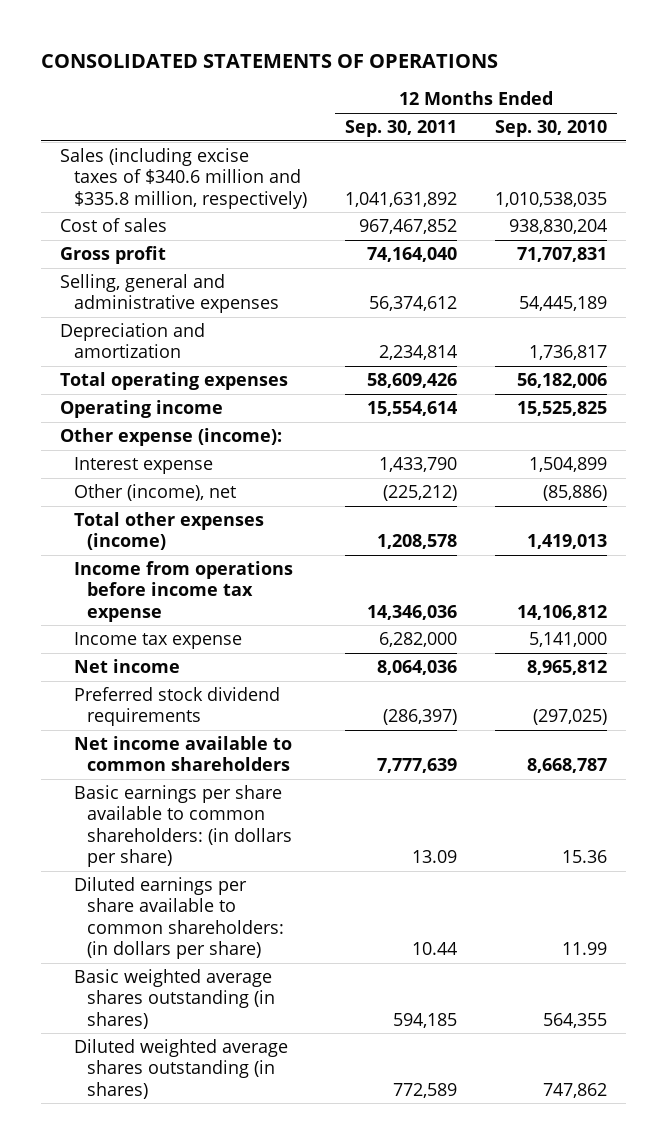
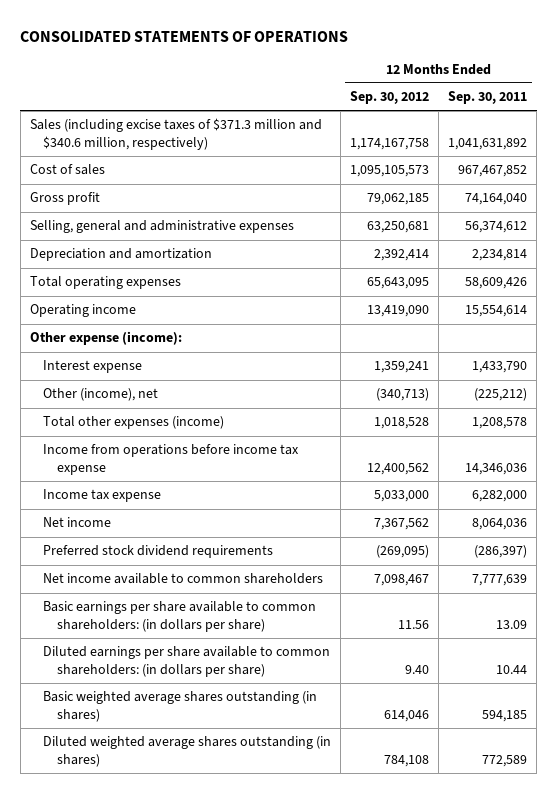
- | 12 Months Ended Sep. 30, 2011 | 12 Months Ended Sep. 30, 2010
+ | 12 Months Ended Sep. 30, 2012 | 12 Months Ended Sep. 30, 2011
- Sales (including excise taxes of $340.6 million and $335.8 million, respectively) | 1,041,631,892 | 1,010,538,035
+ Sales (including excise taxes of $371.3 million and $340.6 million, respectively) | 1,174,167,758 | 1,041,631,892

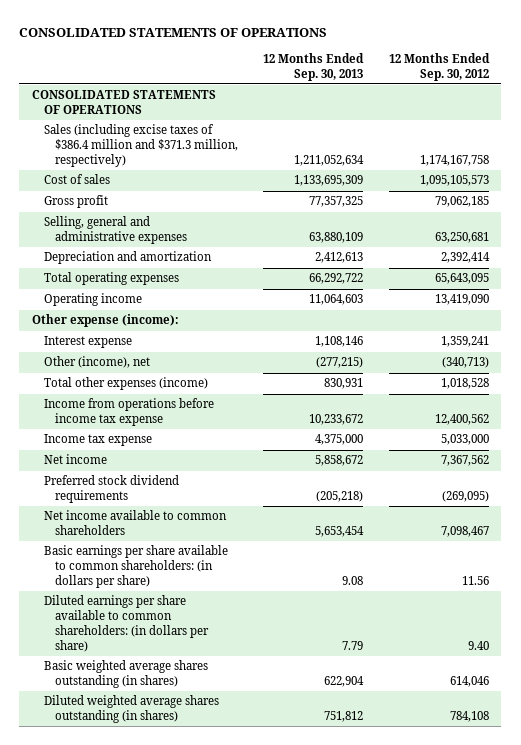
- | 12 Months Ended Sep. 30, 2012 | 12 Months Ended Sep. 30, 2011
+ | 12 Months Ended Sep. 30, 2013 | 12 Months Ended Sep. 30, 2012
- Sales (including excise taxes of $371.3 million and $340.6 million, respectively) | 1,174,167,758 | 1,041,631,892
+ CONSOLIDATED STATEMENTS OF OPERATIONS
+ Sales (including excise taxes of $386.4 million and $371.3 million, respectively) | 1,211,052,634 | 1,174,167,758

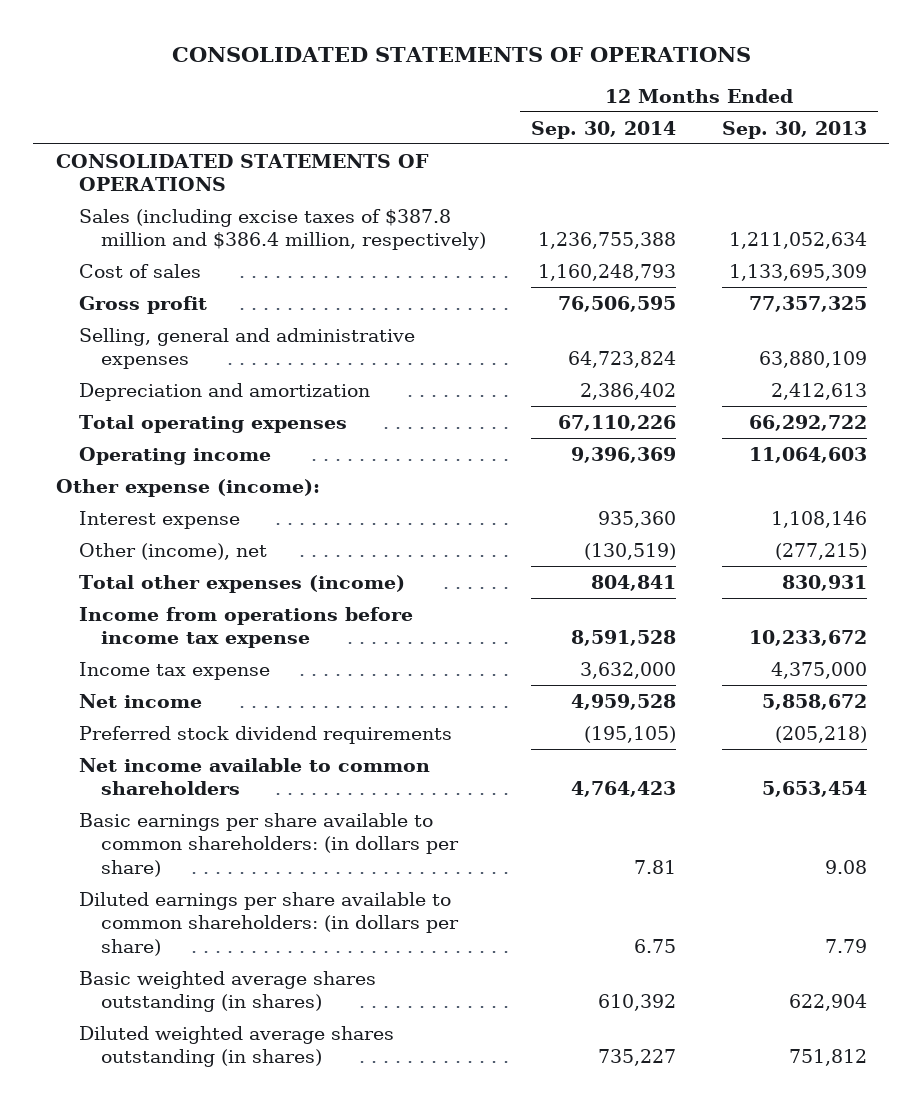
- | 12 Months Ended Sep. 30, 2013 | 12 Months Ended Sep. 30, 2012
+ | 12 Months Ended Sep. 30, 2014 | 12 Months Ended Sep. 30, 2013
- Sales (including excise taxes of $386.4 million and $371.3 million, respectively) | 1,211,052,634 | 1,174,167,758
+ Sales (including excise taxes of $387.8 million and $386.4 million, respectively) | 1,236,755,388 | 1,211,052,634

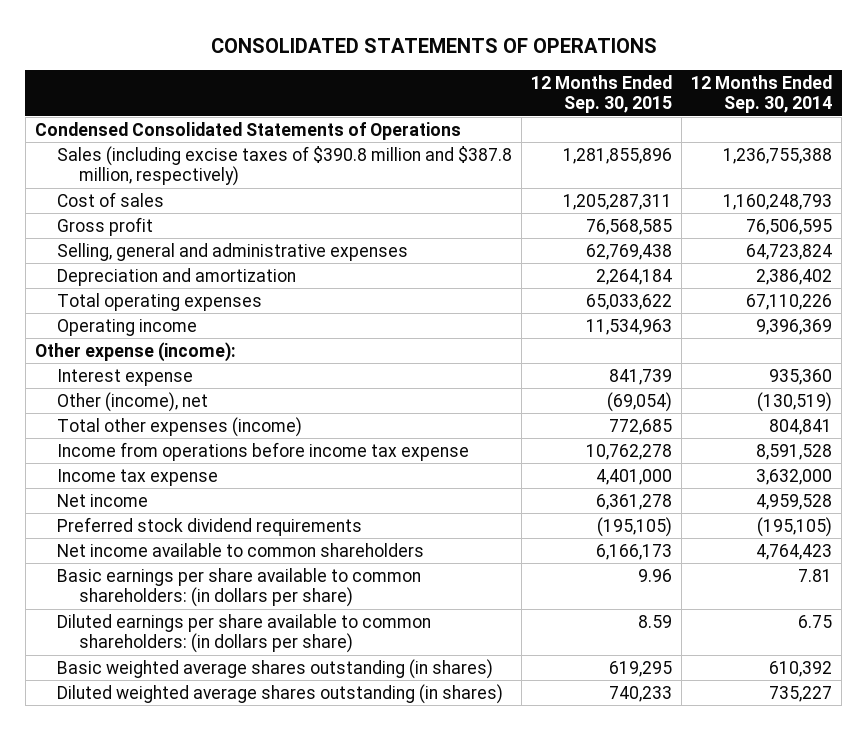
- | 12 Months Ended Sep. 30, 2014 | 12 Months Ended Sep. 30, 2013
+ | 12 Months Ended Sep. 30, 2015 | 12 Months Ended Sep. 30, 2014
- CONSOLIDATED STATEMENTS OF OPERATIONS
- Sales (including excise taxes of $387.8 million and $386.4 million, respectively) | 1,236,755,388 | 1,211,052,634
+ Condensed Consolidated Statements of Operations
+ Sales (including excise taxes of $390.8 million and $387.8 million, respectively) | 1,281,855,896 | 1,236,755,388

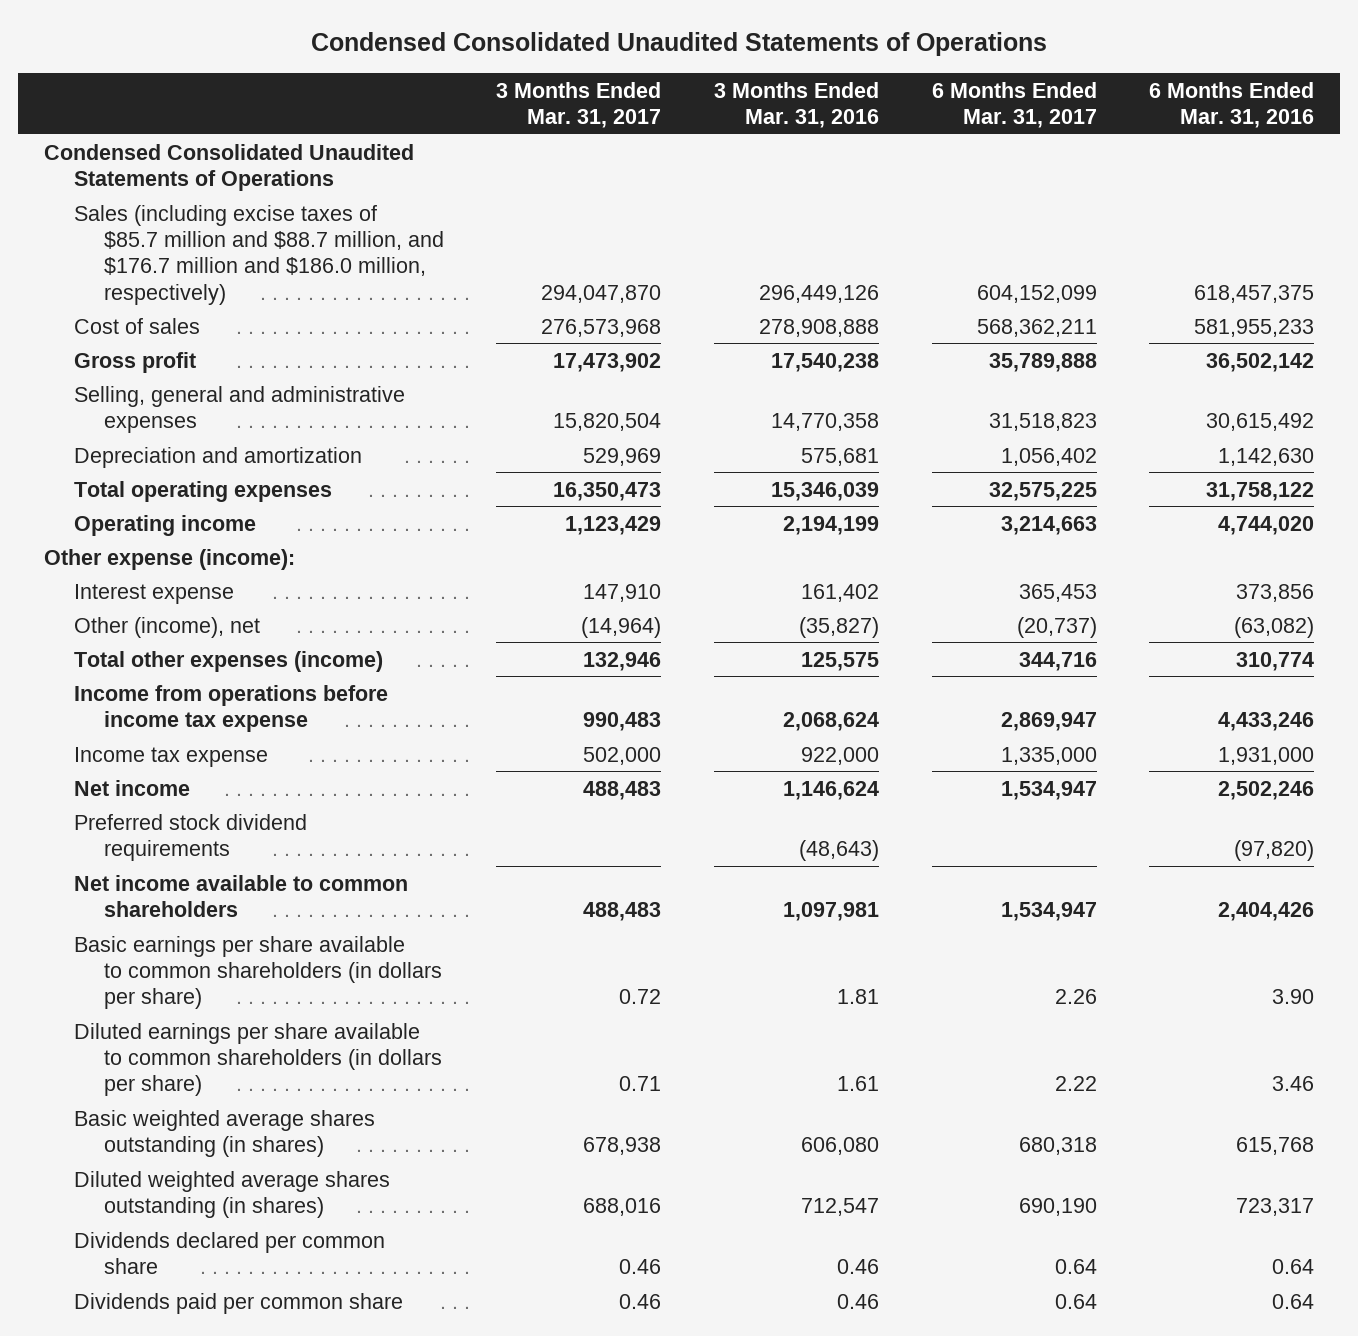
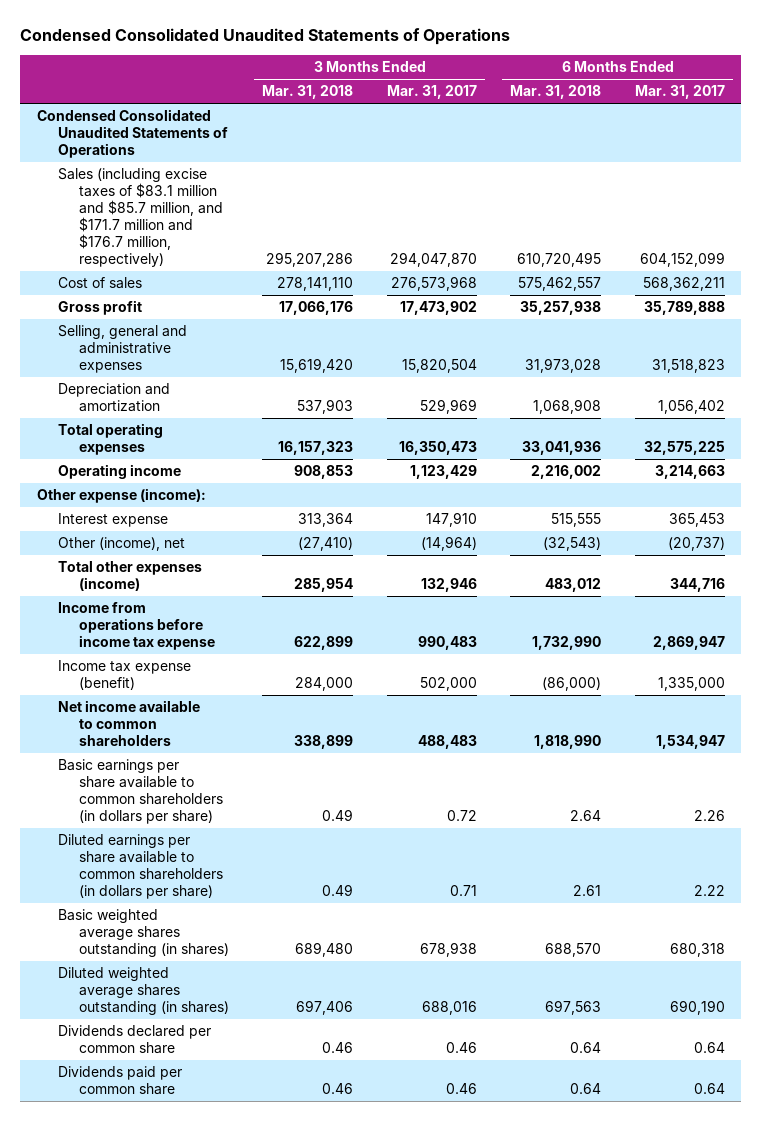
- | 3 Months Ended Mar. 31, 2017 | 3 Months Ended Mar. 31, 2016 | 6 Months Ended Mar. 31, 2017 | 6 Months Ended Mar. 31, 2016
+ | 3 Months Ended Mar. 31, 2018 | 3 Months Ended Mar. 31, 2017 | 6 Months Ended Mar. 31, 2018 | 6 Months Ended Mar. 31, 2017
- Sales (including excise taxes of $85.7 million and $88.7 million, and $176.7 million and $186.0 million, respectively) | 294,047,870 | 296,449,126 | 604,152,099 | 618,457,375
+ Sales (including excise taxes of $83.1 million and $85.7 million, and $171.7 million and $176.7 million, respectively) | 295,207,286 | 294,047,870 | 610,720,495 | 604,152,099
- Income tax expense | 502,000 | 922,000 | 1,335,000 | 1,931,000
- Net income | 488,483 | 1,146,624 | 1,534,947 | 2,502,246
- Preferred stock dividend requirements | | (48,643) | | (97,820)
+ Income tax expense (benefit) | 284,000 | 502,000 | (86,000) | 1,335,000

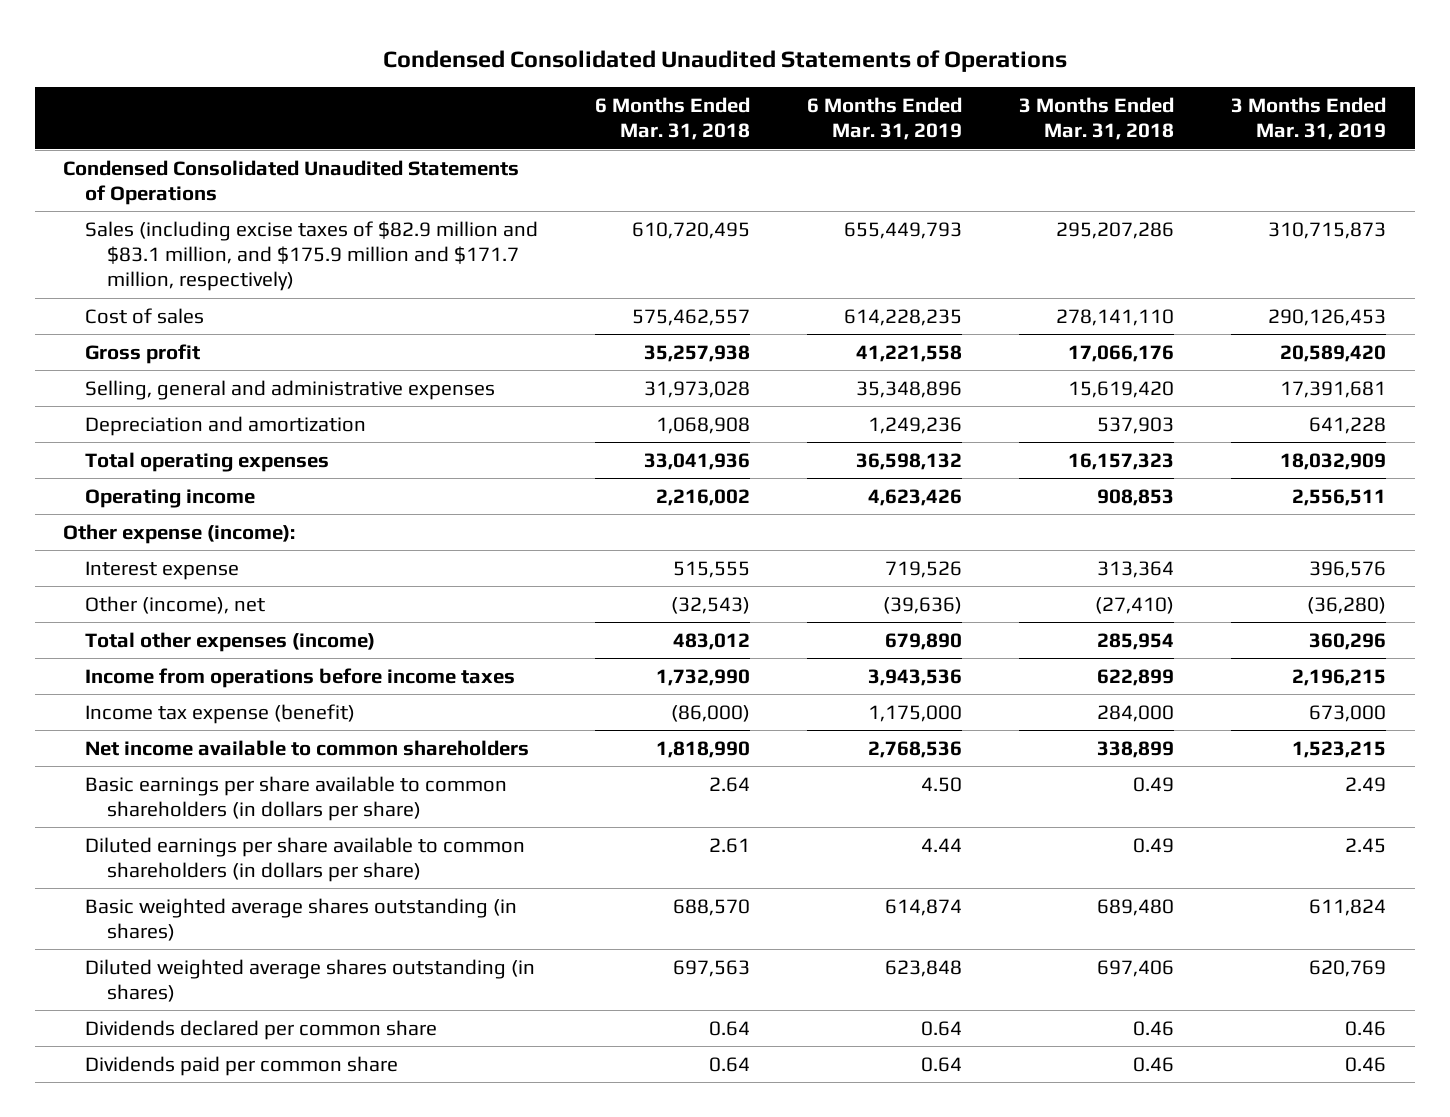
- | 3 Months Ended Mar. 31, 2018 | 3 Months Ended Mar. 31, 2017 | 6 Months Ended Mar. 31, 2018 | 6 Months Ended Mar. 31, 2017
+ | 6 Months Ended Mar. 31, 2018 | 6 Months Ended Mar. 31, 2019 | 3 Months Ended Mar. 31, 2018 | 3 Months Ended Mar. 31, 2019
- Sales (including excise taxes of $83.1 million and $85.7 million, and $171.7 million and $176.7 million, respectively) | 295,207,286 | 294,047,870 | 610,720,495 | 604,152,099
+ Sales (including excise taxes of $82.9 million and $83.1 million, and $175.9 million and $171.7 million, respectively) | 610,720,495 | 655,449,793 | 295,207,286 | 310,715,873
- Income from operations before income tax expense | 622,899 | 990,483 | 1,732,990 | 2,869,947
+ Income from operations before income taxes | 1,732,990 | 3,943,536 | 622,899 | 2,196,215

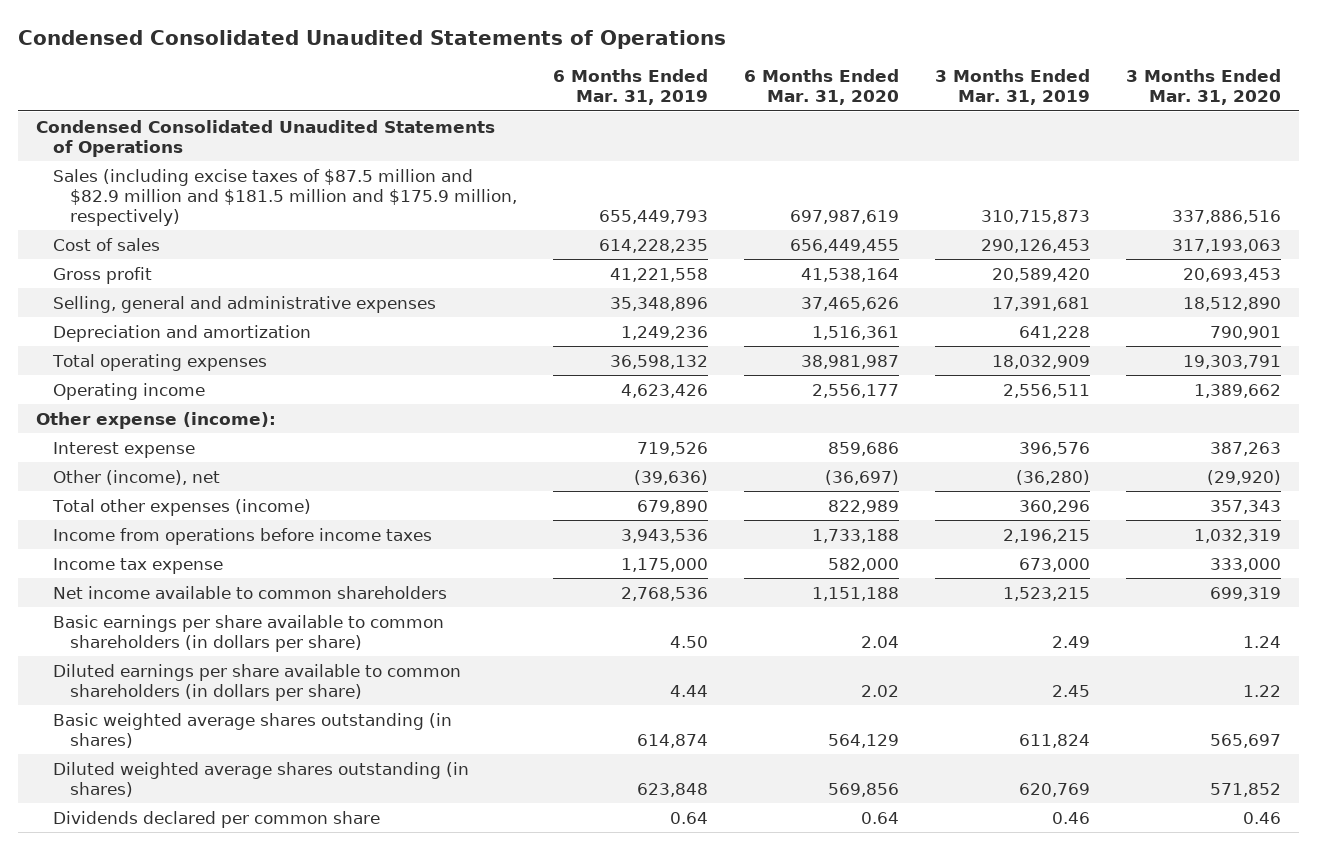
- | 6 Months Ended Mar. 31, 2018 | 6 Months Ended Mar. 31, 2019 | 3 Months Ended Mar. 31, 2018 | 3 Months Ended Mar. 31, 2019
+ | 6 Months Ended Mar. 31, 2019 | 6 Months Ended Mar. 31, 2020 | 3 Months Ended Mar. 31, 2019 | 3 Months Ended Mar. 31, 2020
- Sales (including excise taxes of $82.9 million and $83.1 million, and $175.9 million and $171.7 million, respectively) | 610,720,495 | 655,449,793 | 295,207,286 | 310,715,873
+ Sales (including excise taxes of $87.5 million and $82.9 million and $181.5 million and $175.9 million, respectively) | 655,449,793 | 697,987,619 | 310,715,873 | 337,886,516
- Income tax expense (benefit) | (86,000) | 1,175,000 | 284,000 | 673,000
+ Income tax expense | 1,175,000 | 582,000 | 673,000 | 333,000
- Dividends paid per common share | 0.64 | 0.64 | 0.46 | 0.46

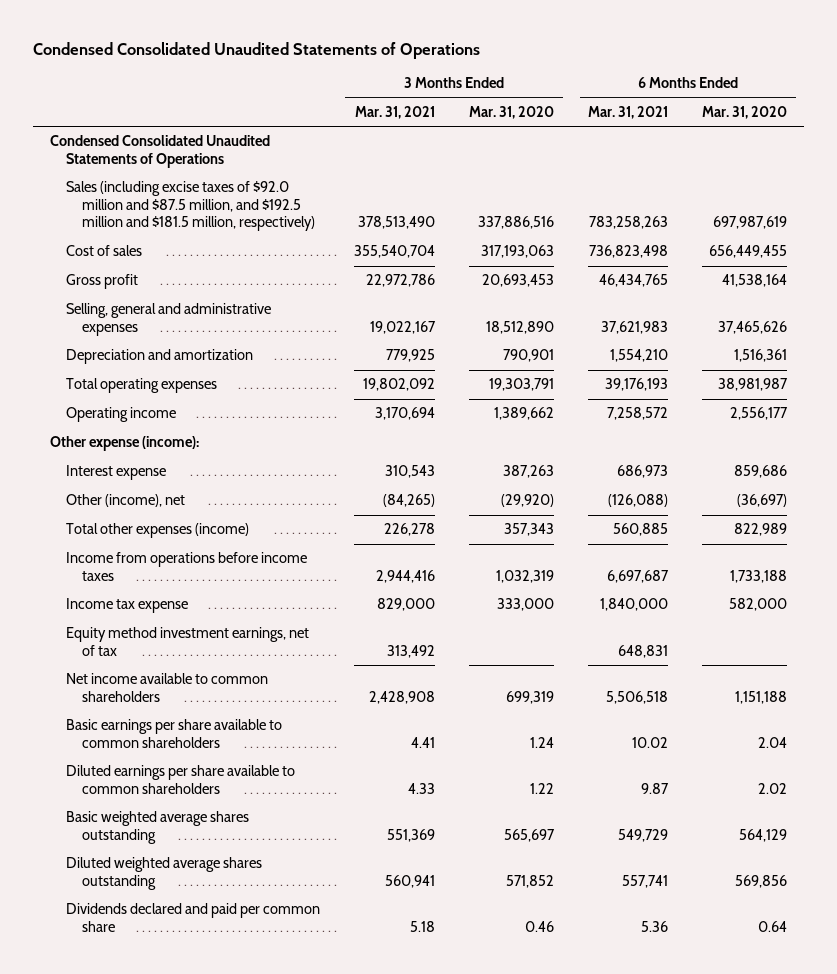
- | 6 Months Ended Mar. 31, 2019 | 6 Months Ended Mar. 31, 2020 | 3 Months Ended Mar. 31, 2019 | 3 Months Ended Mar. 31, 2020
+ | 3 Months Ended Mar. 31, 2021 | 3 Months Ended Mar. 31, 2020 | 6 Months Ended Mar. 31, 2021 | 6 Months Ended Mar. 31, 2020
- Sales (including excise taxes of $87.5 million and $82.9 million and $181.5 million and $175.9 million, respectively) | 655,449,793 | 697,987,619 | 310,715,873 | 337,886,516
+ Sales (including excise taxes of $92.0 million and $87.5 million, and $192.5 million and $181.5 million, respectively) | 378,513,490 | 337,886,516 | 783,258,263 | 697,987,619
+ Equity method investment earnings, net of tax | 313,492 | | 648,831 |
- Basic earnings per share available to common shareholders (in dollars per share) | 4.50 | 2.04 | 2.49 | 1.24
- Diluted earnings per share available to common shareholders (in dollars per share) | 4.44 | 2.02 | 2.45 | 1.22
- Basic weighted average shares outstanding (in shares) | 614,874 | 564,129 | 611,824 | 565,697
- Diluted weighted average shares outstanding (in shares) | 623,848 | 569,856 | 620,769 | 571,852
- Dividends declared per common share | 0.64 | 0.64 | 0.46 | 0.46
+ Basic earnings per share available to common shareholders | 4.41 | 1.24 | 10.02 | 2.04
+ Diluted earnings per share available to common shareholders | 4.33 | 1.22 | 9.87 | 2.02
+ Basic weighted average shares outstanding | 551,369 | 565,697 | 549,729 | 564,129
+ Diluted weighted average shares outstanding | 560,941 | 571,852 | 557,741 | 569,856
+ Dividends declared and paid per common share | 5.18 | 0.46 | 5.36 | 0.64

